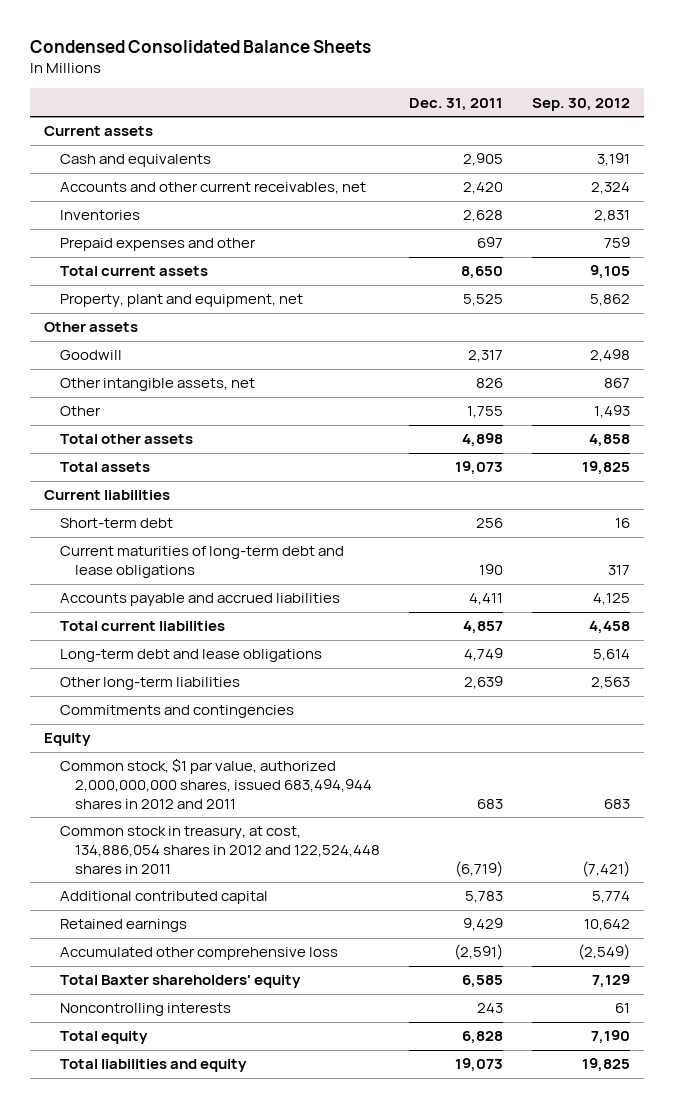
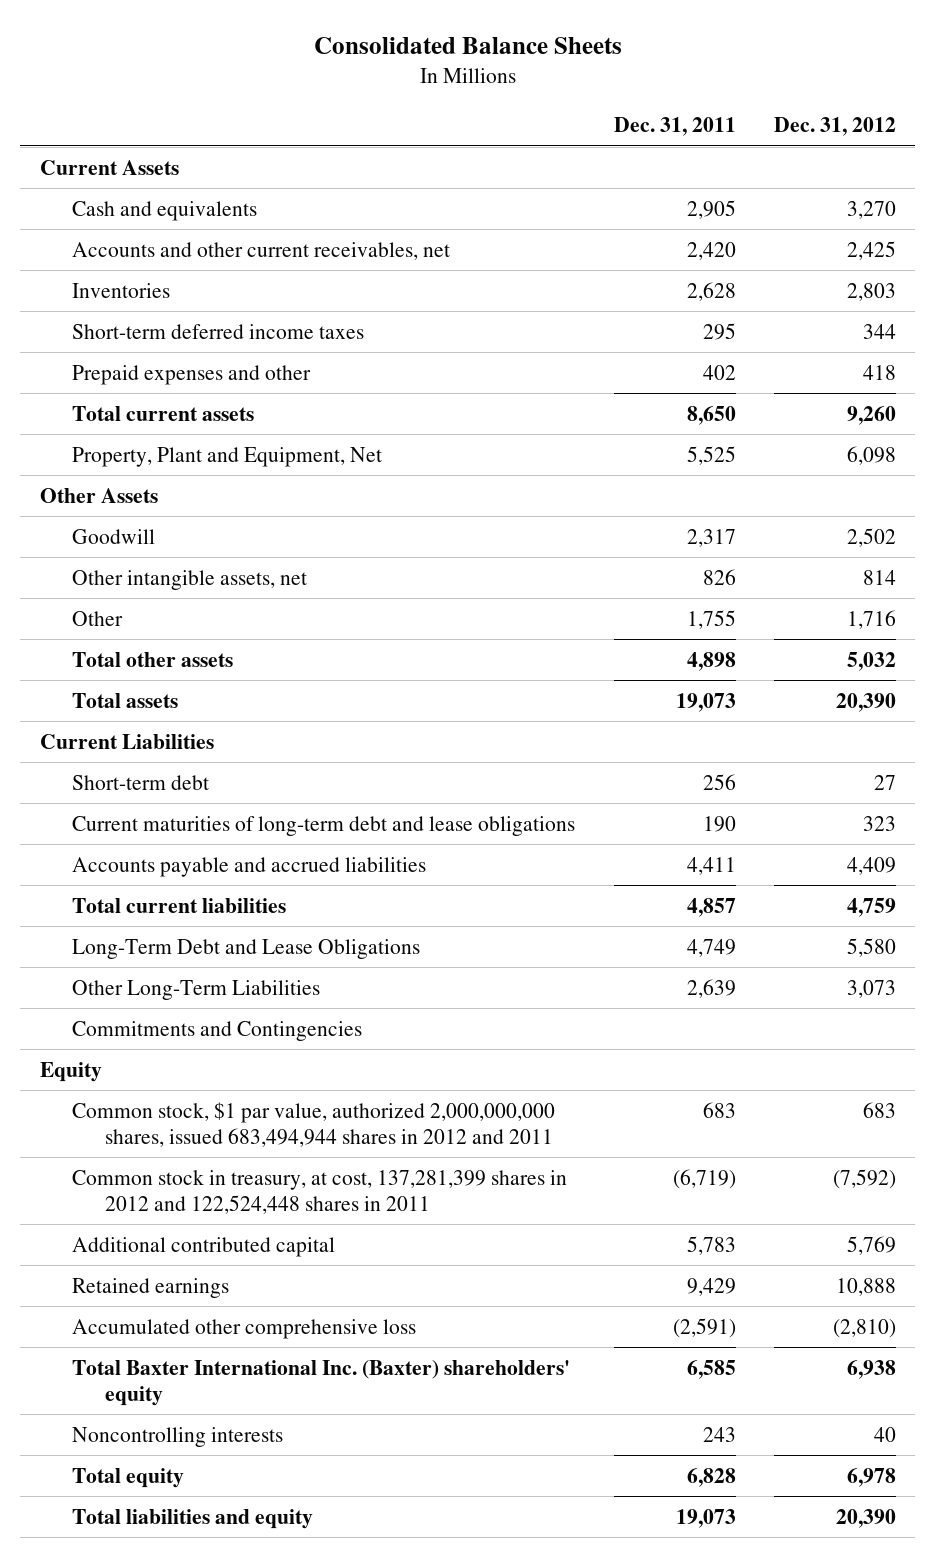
- Condensed Consolidated Balance Sheets
+ Consolidated Balance Sheets
- | Dec. 31, 2011 | Sep. 30, 2012
+ | Dec. 31, 2011 | Dec. 31, 2012
- Current assets
+ Current Assets
- Prepaid expenses and other | 697 | 759
+ Short-term deferred income taxes | 295 | 344
+ Prepaid expenses and other | 402 | 418
- Property, plant and equipment, net | 5,525 | 5,862
- Other assets
+ Property, Plant and Equipment, Net | 5,525 | 6,098
+ Other Assets
- Current liabilities
+ Current Liabilities
- Long-term debt and lease obligations | 4,749 | 5,614
- Other long-term liabilities | 2,639 | 2,563
- Commitments and contingencies
+ Long-Term Debt and Lease Obligations | 4,749 | 5,580
+ Other Long-Term Liabilities | 2,639 | 3,073
+ Commitments and Contingencies
- Common stock in treasury, at cost, 134,886,054 shares in 2012 and 122,524,448 shares in 2011 | (6,719) | (7,421)
+ Common stock in treasury, at cost, 137,281,399 shares in 2012 and 122,524,448 shares in 2011 | (6,719) | (7,592)
- Total Baxter shareholders' equity | 6,585 | 7,129
+ Total Baxter International Inc. (Baxter) shareholders' equity | 6,585 | 6,938

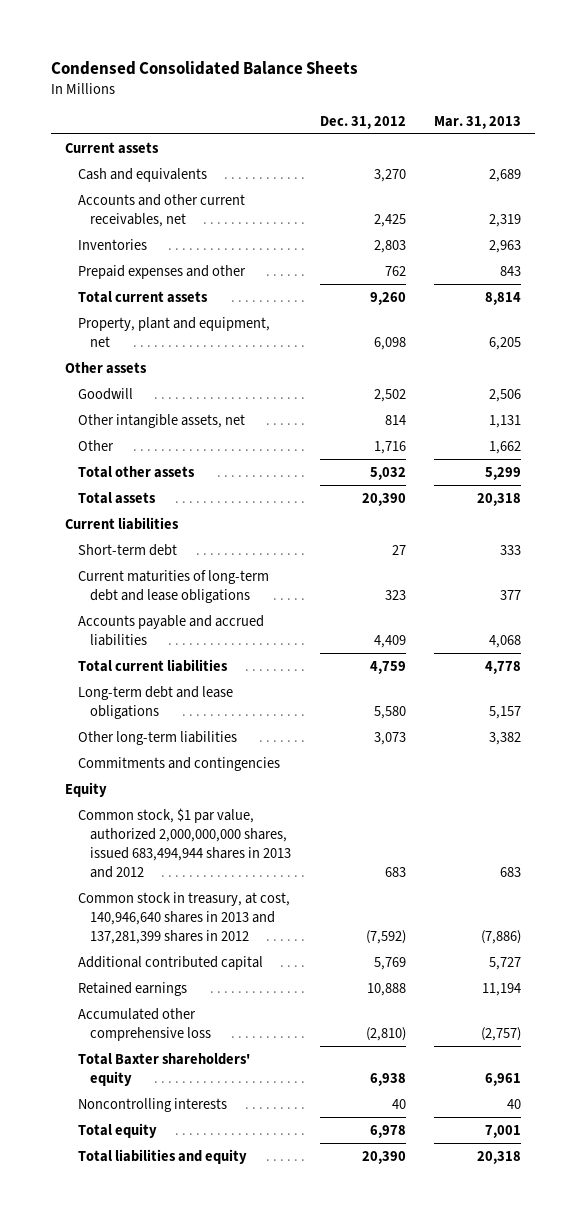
- Consolidated Balance Sheets
+ Condensed Consolidated Balance Sheets
- | Dec. 31, 2011 | Dec. 31, 2012
+ | Dec. 31, 2012 | Mar. 31, 2013
- Current Assets
+ Current assets
- Short-term deferred income taxes | 295 | 344
- Prepaid expenses and other | 402 | 418
+ Prepaid expenses and other | 762 | 843
- Property, Plant and Equipment, Net | 5,525 | 6,098
- Other Assets
+ Property, plant and equipment, net | 6,098 | 6,205
+ Other assets
- Current Liabilities
+ Current liabilities
- Long-Term Debt and Lease Obligations | 4,749 | 5,580
- Other Long-Term Liabilities | 2,639 | 3,073
- Commitments and Contingencies
+ Long-term debt and lease obligations | 5,580 | 5,157
+ Other long-term liabilities | 3,073 | 3,382
+ Commitments and contingencies
- Common stock, $1 par value, authorized 2,000,000,000 shares, issued 683,494,944 shares in 2012 and 2011 | 683 | 683
- Common stock in treasury, at cost, 137,281,399 shares in 2012 and 122,524,448 shares in 2011 | (6,719) | (7,592)
+ Common stock, $1 par value, authorized 2,000,000,000 shares, issued 683,494,944 shares in 2013 and 2012 | 683 | 683
+ Common stock in treasury, at cost, 140,946,640 shares in 2013 and 137,281,399 shares in 2012 | (7,592) | (7,886)
- Total Baxter International Inc. (Baxter) shareholders' equity | 6,585 | 6,938
+ Total Baxter shareholders' equity | 6,938 | 6,961

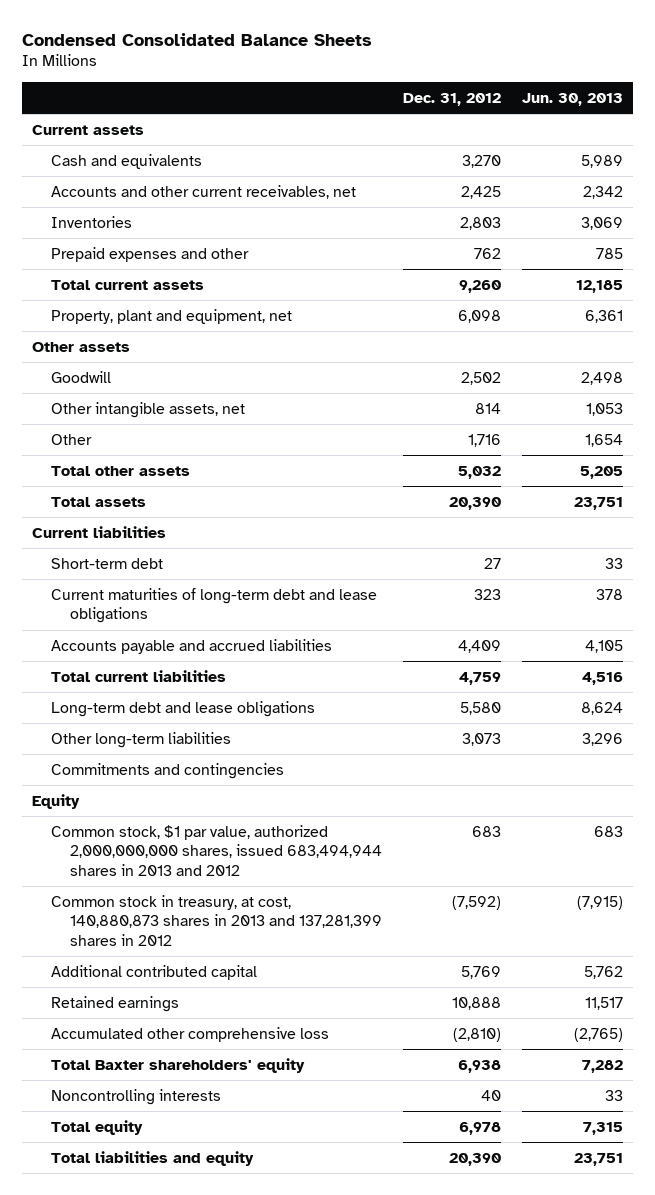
- | Dec. 31, 2012 | Mar. 31, 2013
+ | Dec. 31, 2012 | Jun. 30, 2013
- Common stock in treasury, at cost, 140,946,640 shares in 2013 and 137,281,399 shares in 2012 | (7,592) | (7,886)
+ Common stock in treasury, at cost, 140,880,873 shares in 2013 and 137,281,399 shares in 2012 | (7,592) | (7,915)

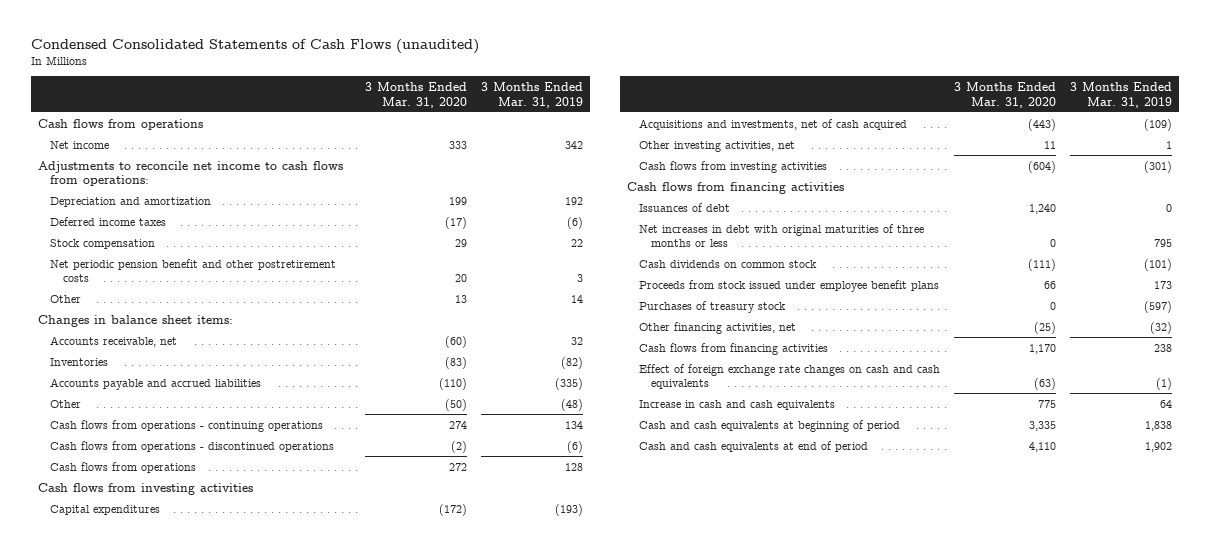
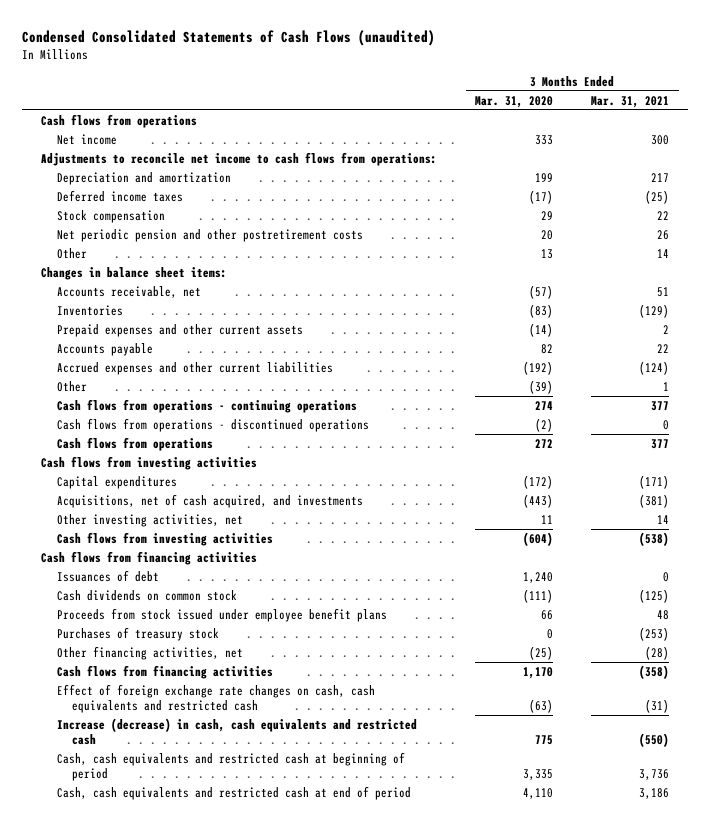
- | 3 Months Ended Mar. 31, 2020 | 3 Months Ended Mar. 31, 2019
+ | 3 Months Ended Mar. 31, 2020 | 3 Months Ended Mar. 31, 2021
- Net periodic pension benefit and other postretirement costs | 20 | 3
+ Net periodic pension and other postretirement costs | 20 | 26
- Accounts receivable, net | (60) | 32
+ Accounts receivable, net | (57) | 51
- Accounts payable and accrued liabilities | (110) | (335)
- Other | (50) | (48)
+ Prepaid expenses and other current assets | (14) | 2
+ Accounts payable | 82 | 22
+ Accrued expenses and other current liabilities | (192) | (124)
+ Other | (39) | 1
- Acquisitions and investments, net of cash acquired | (443) | (109)
+ Acquisitions, net of cash acquired, and investments | (443) | (381)
- Net increases in debt with original maturities of three months or less | 0 | 795
- Effect of foreign exchange rate changes on cash and cash equivalents | (63) | (1)
- Increase in cash and cash equivalents | 775 | 64
- Cash and cash equivalents at beginning of period | 3,335 | 1,838
- Cash and cash equivalents at end of period | 4,110 | 1,902
+ Effect of foreign exchange rate changes on cash, cash equivalents and restricted cash | (63) | (31)
+ Increase (decrease) in cash, cash equivalents and restricted cash | 775 | (550)
+ Cash, cash equivalents and restricted cash at beginning of period | 3,335 | 3,736
+ Cash, cash equivalents and restricted cash at end of period | 4,110 | 3,186

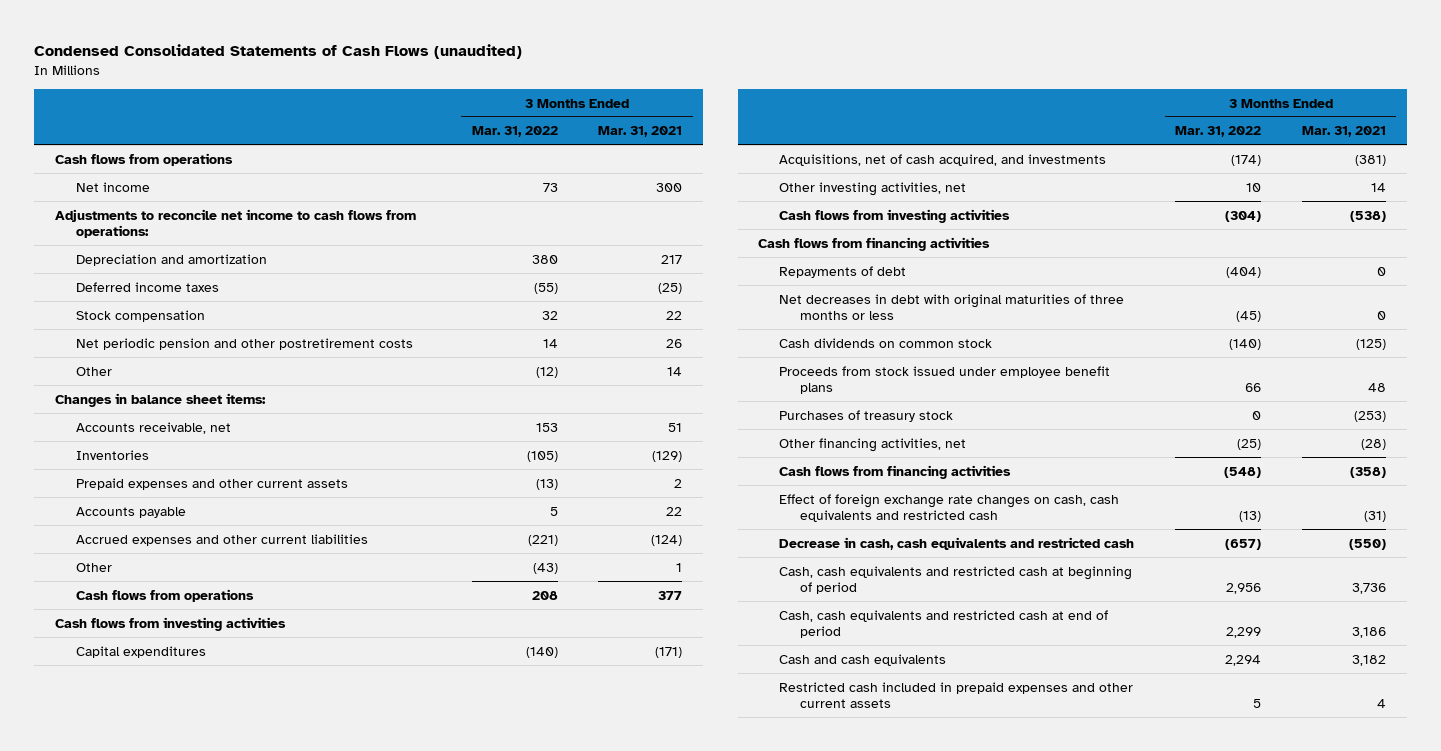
- | 3 Months Ended Mar. 31, 2020 | 3 Months Ended Mar. 31, 2021
+ | 3 Months Ended Mar. 31, 2022 | 3 Months Ended Mar. 31, 2021
- Cash flows from operations - continuing operations | 274 | 377
- Cash flows from operations - discontinued operations | (2) | 0
- Issuances of debt | 1,240 | 0
+ Repayments of debt | (404) | 0
+ Net decreases in debt with original maturities of three months or less | (45) | 0
- Increase (decrease) in cash, cash equivalents and restricted cash | 775 | (550)
+ Decrease in cash, cash equivalents and restricted cash | (657) | (550)
+ Cash and cash equivalents | 2,294 | 3,182
+ Restricted cash included in prepaid expenses and other current assets | 5 | 4

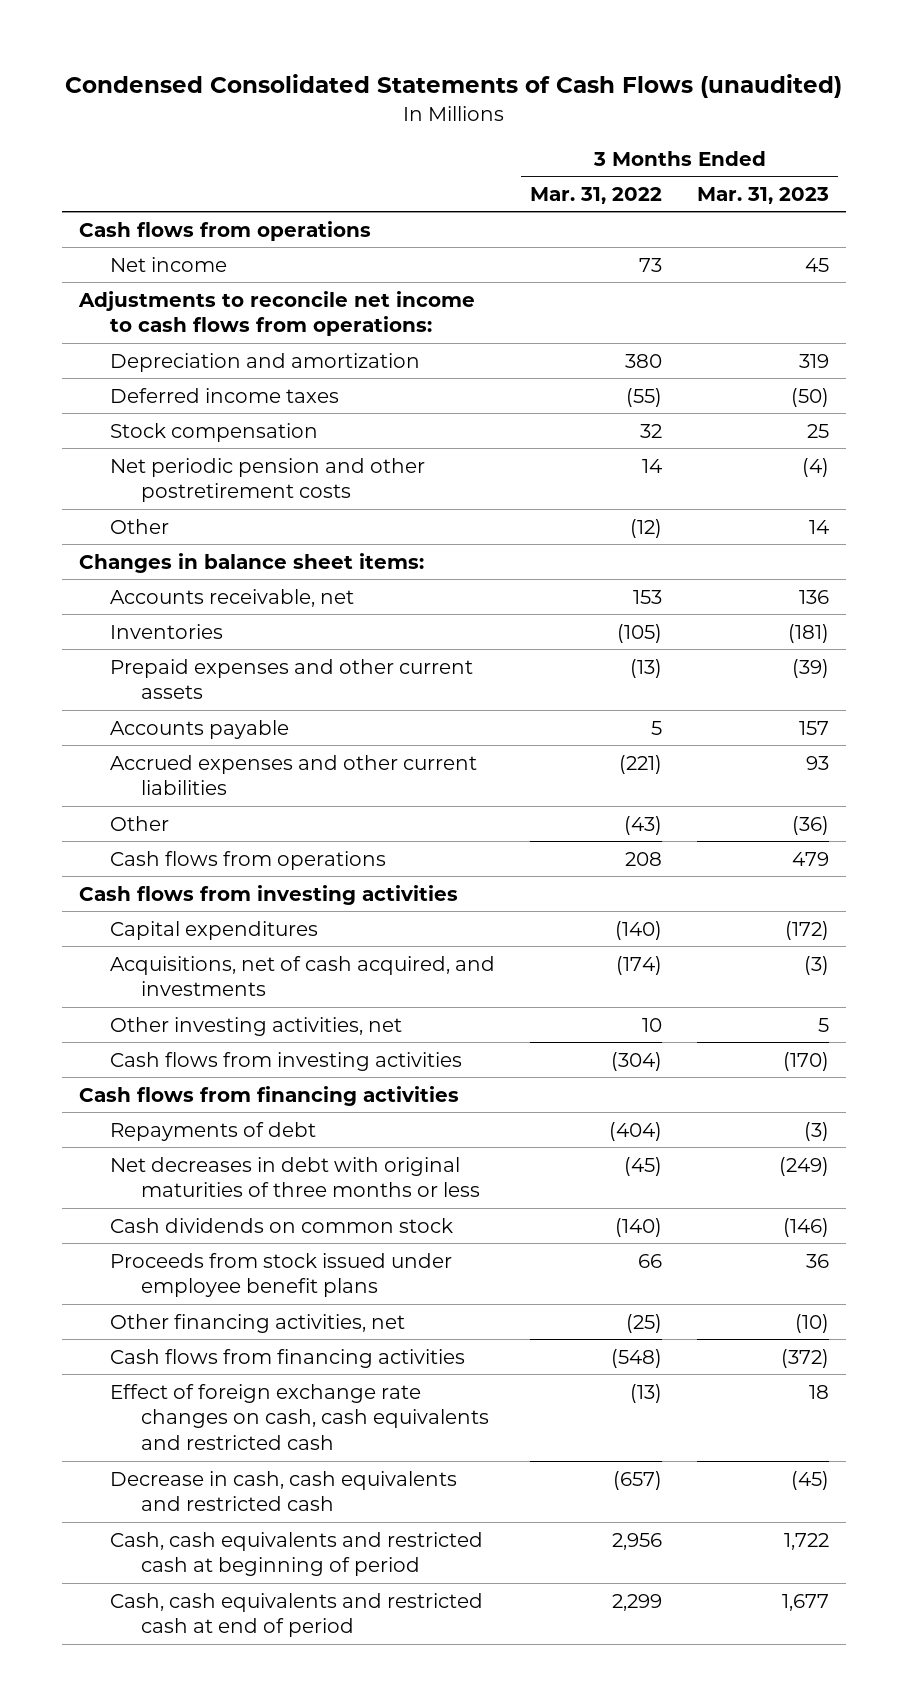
- | 3 Months Ended Mar. 31, 2022 | 3 Months Ended Mar. 31, 2021
+ | 3 Months Ended Mar. 31, 2022 | 3 Months Ended Mar. 31, 2023
- Purchases of treasury stock | 0 | (253)
- Cash and cash equivalents | 2,294 | 3,182
- Restricted cash included in prepaid expenses and other current assets | 5 | 4

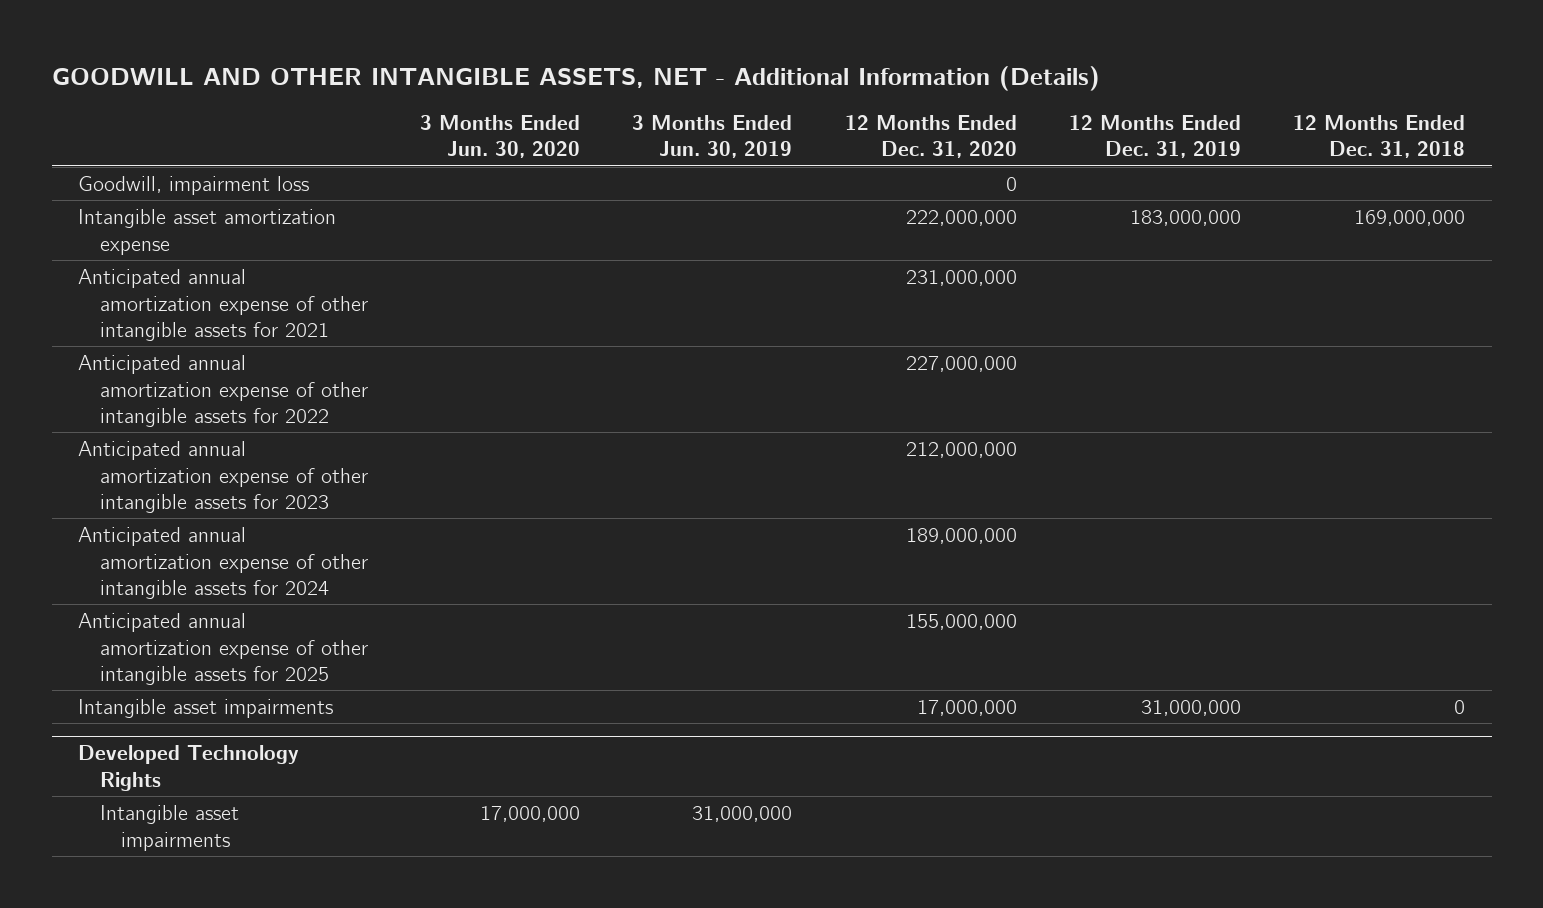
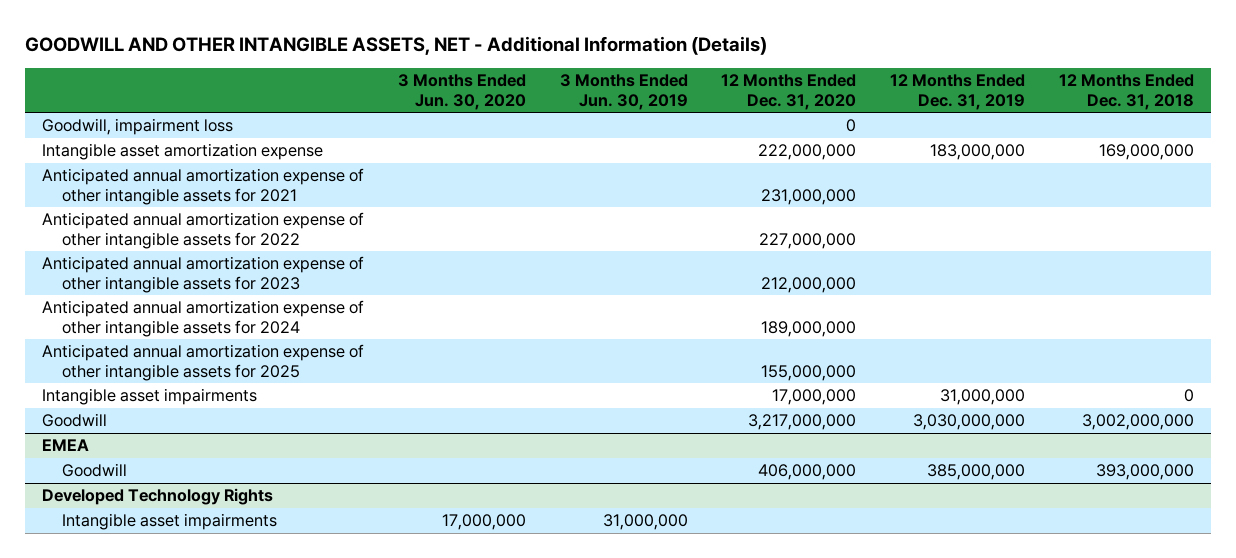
+ Goodwill | | | 3,217,000,000 | 3,030,000,000 | 3,002,000,000
+ EMEA
+ Goodwill | | | 406,000,000 | 385,000,000 | 393,000,000

